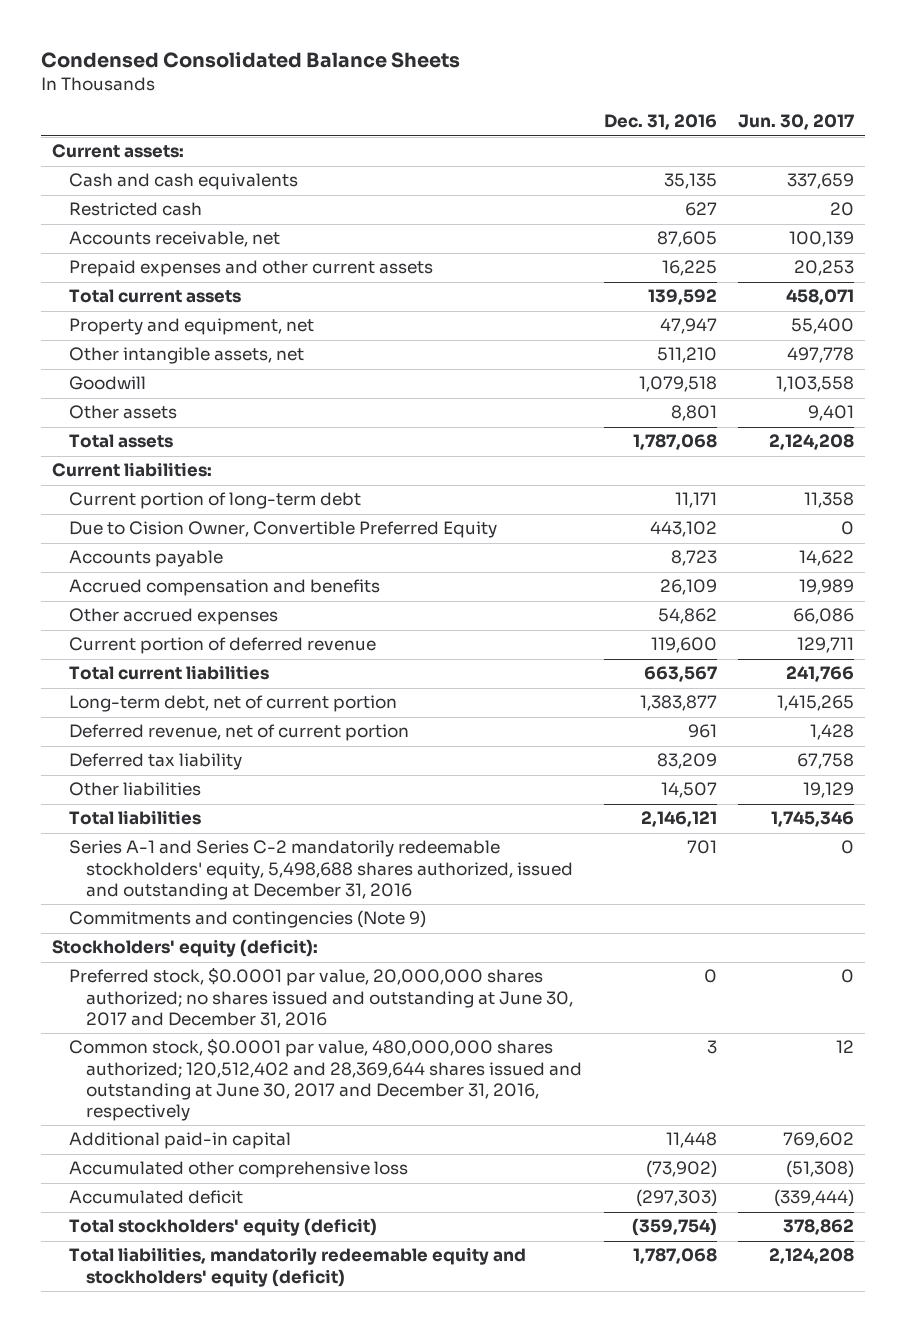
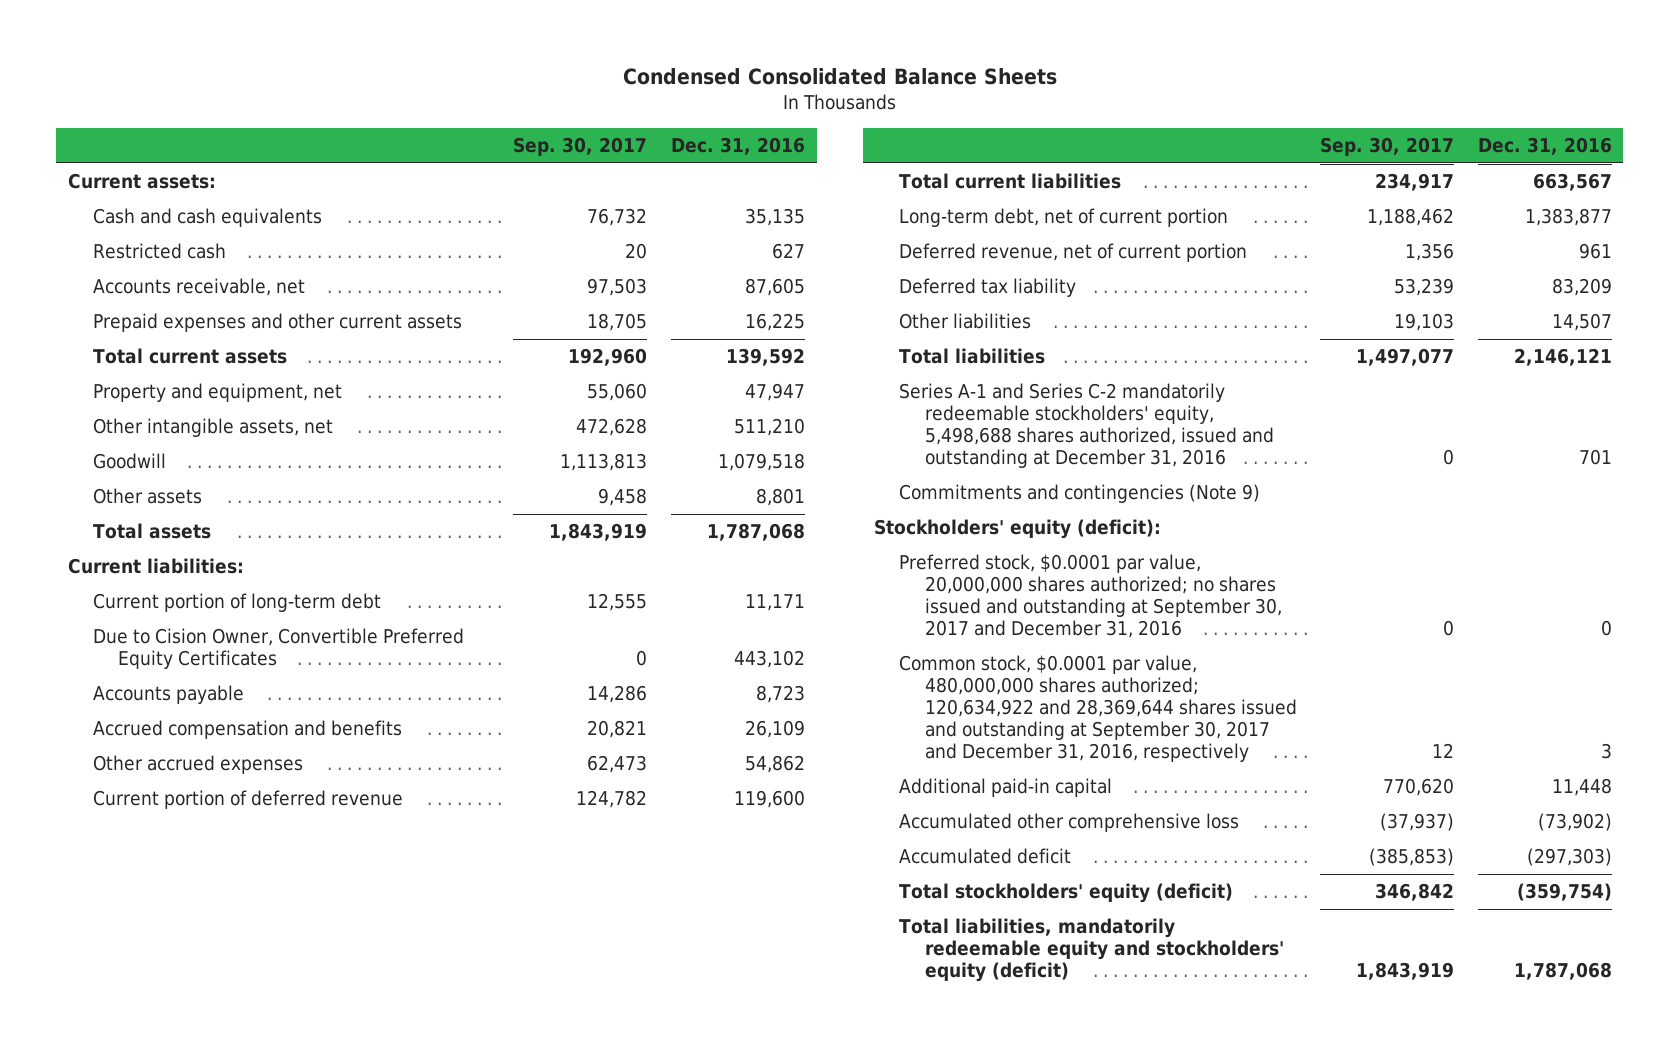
- | Dec. 31, 2016 | Jun. 30, 2017
+ | Sep. 30, 2017 | Dec. 31, 2016
- Due to Cision Owner, Convertible Preferred Equity | 443,102 | 0
+ Due to Cision Owner, Convertible Preferred Equity Certificates | 0 | 443,102
- Preferred stock, $0.0001 par value, 20,000,000 shares authorized; no shares issued and outstanding at June 30, 2017 and December 31, 2016 | 0 | 0
- Common stock, $0.0001 par value, 480,000,000 shares authorized; 120,512,402 and 28,369,644 shares issued and outstanding at June 30, 2017 and December 31, 2016, respectively | 3 | 12
+ Preferred stock, $0.0001 par value, 20,000,000 shares authorized; no shares issued and outstanding at September 30, 2017 and December 31, 2016 | 0 | 0
+ Common stock, $0.0001 par value, 480,000,000 shares authorized; 120,634,922 and 28,369,644 shares issued and outstanding at September 30, 2017 and December 31, 2016, respectively | 12 | 3

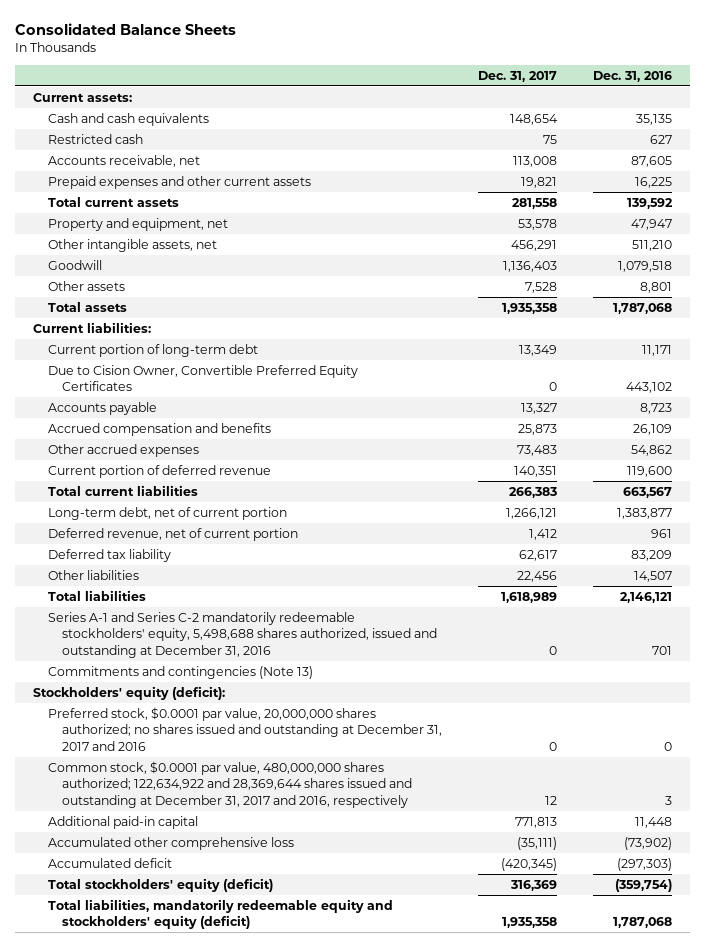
- Condensed Consolidated Balance Sheets
+ Consolidated Balance Sheets
- | Sep. 30, 2017 | Dec. 31, 2016
+ | Dec. 31, 2017 | Dec. 31, 2016
- Commitments and contingencies (Note 9)
+ Commitments and contingencies (Note 13)
- Preferred stock, $0.0001 par value, 20,000,000 shares authorized; no shares issued and outstanding at September 30, 2017 and December 31, 2016 | 0 | 0
- Common stock, $0.0001 par value, 480,000,000 shares authorized; 120,634,922 and 28,369,644 shares issued and outstanding at September 30, 2017 and December 31, 2016, respectively | 12 | 3
+ Preferred stock, $0.0001 par value, 20,000,000 shares authorized; no shares issued and outstanding at December 31, 2017 and 2016 | 0 | 0
+ Common stock, $0.0001 par value, 480,000,000 shares authorized; 122,634,922 and 28,369,644 shares issued and outstanding at December 31, 2017 and 2016, respectively | 12 | 3

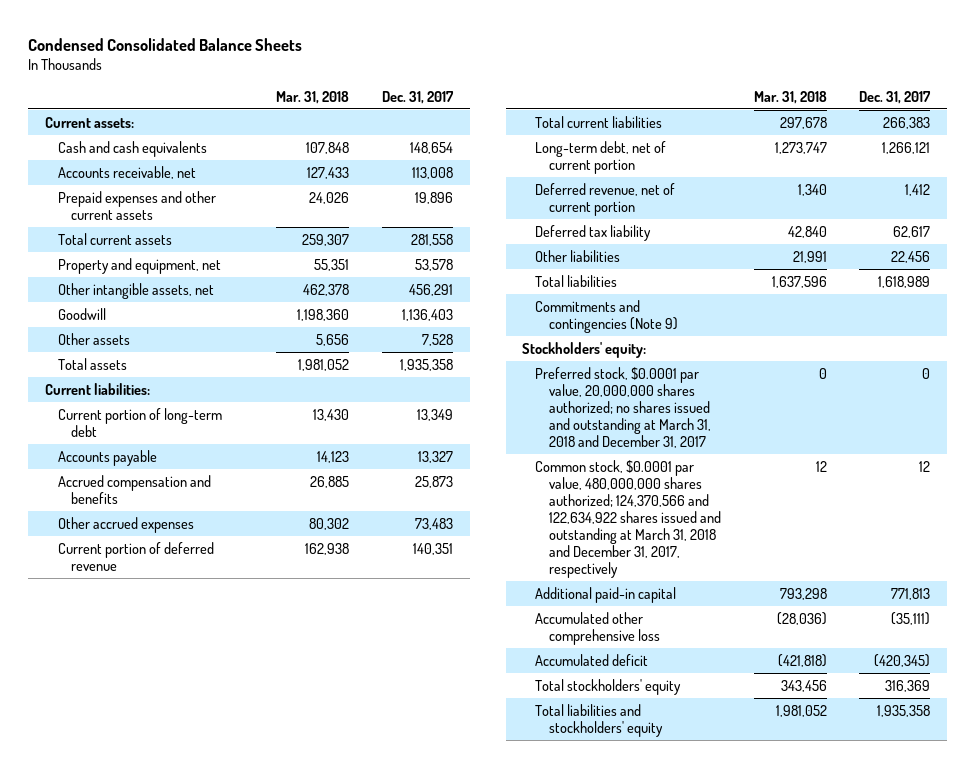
- Consolidated Balance Sheets
+ Condensed Consolidated Balance Sheets
- | Dec. 31, 2017 | Dec. 31, 2016
+ | Mar. 31, 2018 | Dec. 31, 2017
- Restricted cash | 75 | 627
- Prepaid expenses and other current assets | 19,821 | 16,225
+ Prepaid expenses and other current assets | 24,026 | 19,896
- Due to Cision Owner, Convertible Preferred Equity Certificates | 0 | 443,102
- Series A-1 and Series C-2 mandatorily redeemable stockholders' equity, 5,498,688 shares authorized, issued and outstanding at December 31, 2016 | 0 | 701
- Commitments and contingencies (Note 13)
- Stockholders' equity (deficit):
- Preferred stock, $0.0001 par value, 20,000,000 shares authorized; no shares issued and outstanding at December 31, 2017 and 2016 | 0 | 0
- Common stock, $0.0001 par value, 480,000,000 shares authorized; 122,634,922 and 28,369,644 shares issued and outstanding at December 31, 2017 and 2016, respectively | 12 | 3
+ Commitments and contingencies (Note 9)
+ Stockholders' equity:
+ Preferred stock, $0.0001 par value, 20,000,000 shares authorized; no shares issued and outstanding at March 31, 2018 and December 31, 2017 | 0 | 0
+ Common stock, $0.0001 par value, 480,000,000 shares authorized; 124,370,566 and 122,634,922 shares issued and outstanding at March 31, 2018 and December 31, 2017, respectively | 12 | 12
- Total stockholders' equity (deficit) | 316,369 | (359,754)
- Total liabilities, mandatorily redeemable equity and stockholders' equity (deficit) | 1,935,358 | 1,787,068
+ Total stockholders' equity | 343,456 | 316,369
+ Total liabilities and stockholders' equity | 1,981,052 | 1,935,358

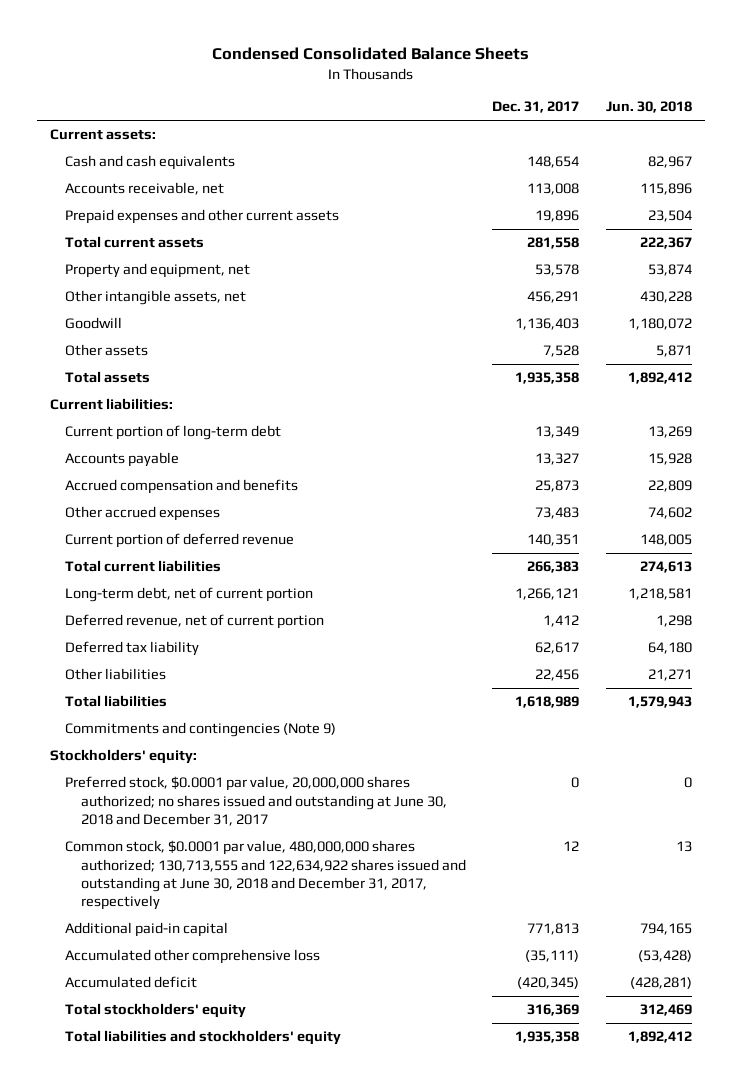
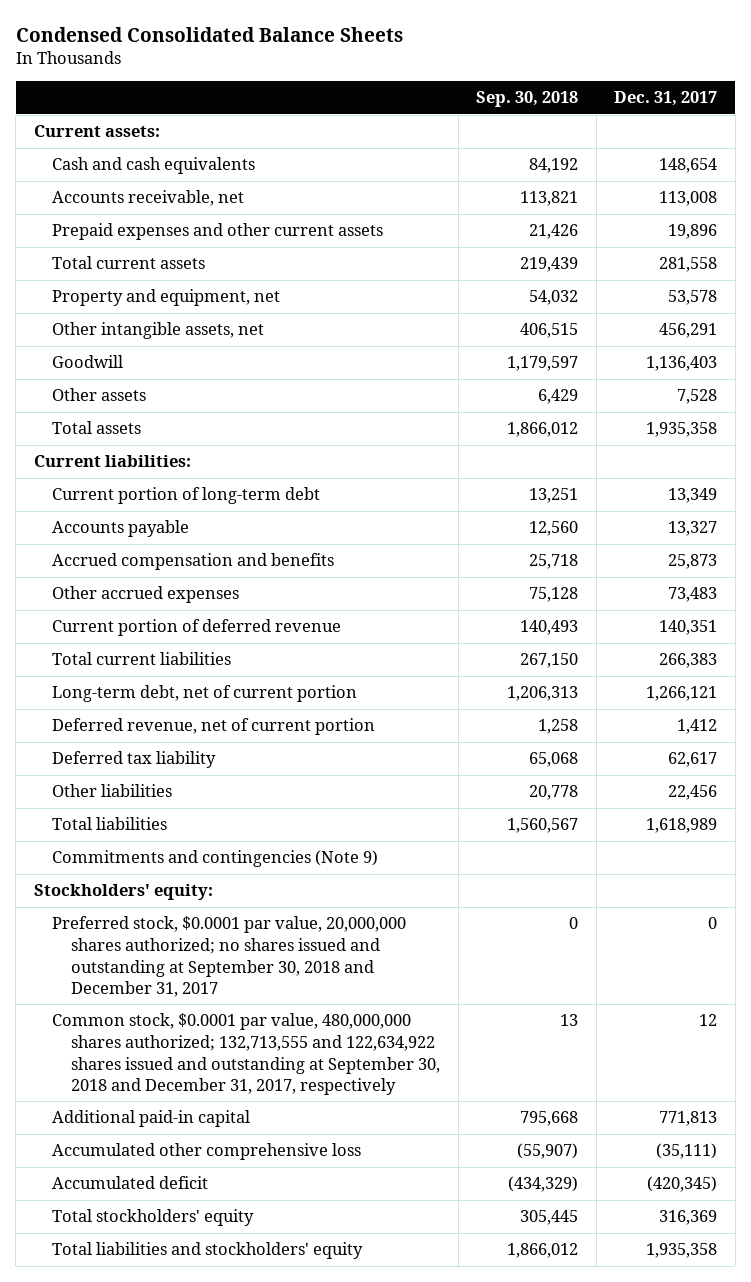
- | Dec. 31, 2017 | Jun. 30, 2018
+ | Sep. 30, 2018 | Dec. 31, 2017
- Preferred stock, $0.0001 par value, 20,000,000 shares authorized; no shares issued and outstanding at June 30, 2018 and December 31, 2017 | 0 | 0
- Common stock, $0.0001 par value, 480,000,000 shares authorized; 130,713,555 and 122,634,922 shares issued and outstanding at June 30, 2018 and December 31, 2017, respectively | 12 | 13
+ Preferred stock, $0.0001 par value, 20,000,000 shares authorized; no shares issued and outstanding at September 30, 2018 and December 31, 2017 | 0 | 0
+ Common stock, $0.0001 par value, 480,000,000 shares authorized; 132,713,555 and 122,634,922 shares issued and outstanding at September 30, 2018 and December 31, 2017, respectively | 13 | 12

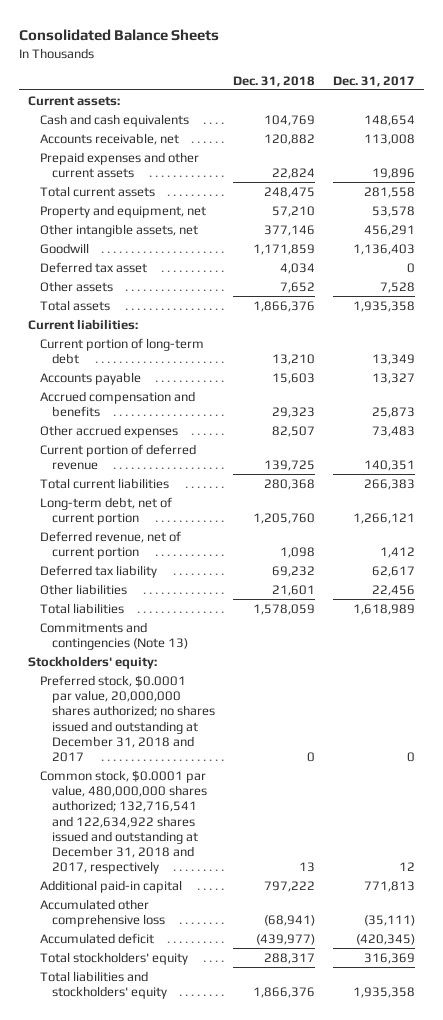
- Condensed Consolidated Balance Sheets
+ Consolidated Balance Sheets
- | Sep. 30, 2018 | Dec. 31, 2017
+ | Dec. 31, 2018 | Dec. 31, 2017
+ Deferred tax asset | 4,034 | 0
- Commitments and contingencies (Note 9)
+ Commitments and contingencies (Note 13)
- Preferred stock, $0.0001 par value, 20,000,000 shares authorized; no shares issued and outstanding at September 30, 2018 and December 31, 2017 | 0 | 0
- Common stock, $0.0001 par value, 480,000,000 shares authorized; 132,713,555 and 122,634,922 shares issued and outstanding at September 30, 2018 and December 31, 2017, respectively | 13 | 12
+ Preferred stock, $0.0001 par value, 20,000,000 shares authorized; no shares issued and outstanding at December 31, 2018 and 2017 | 0 | 0
+ Common stock, $0.0001 par value, 480,000,000 shares authorized; 132,716,541 and 122,634,922 shares issued and outstanding at December 31, 2018 and 2017, respectively | 13 | 12

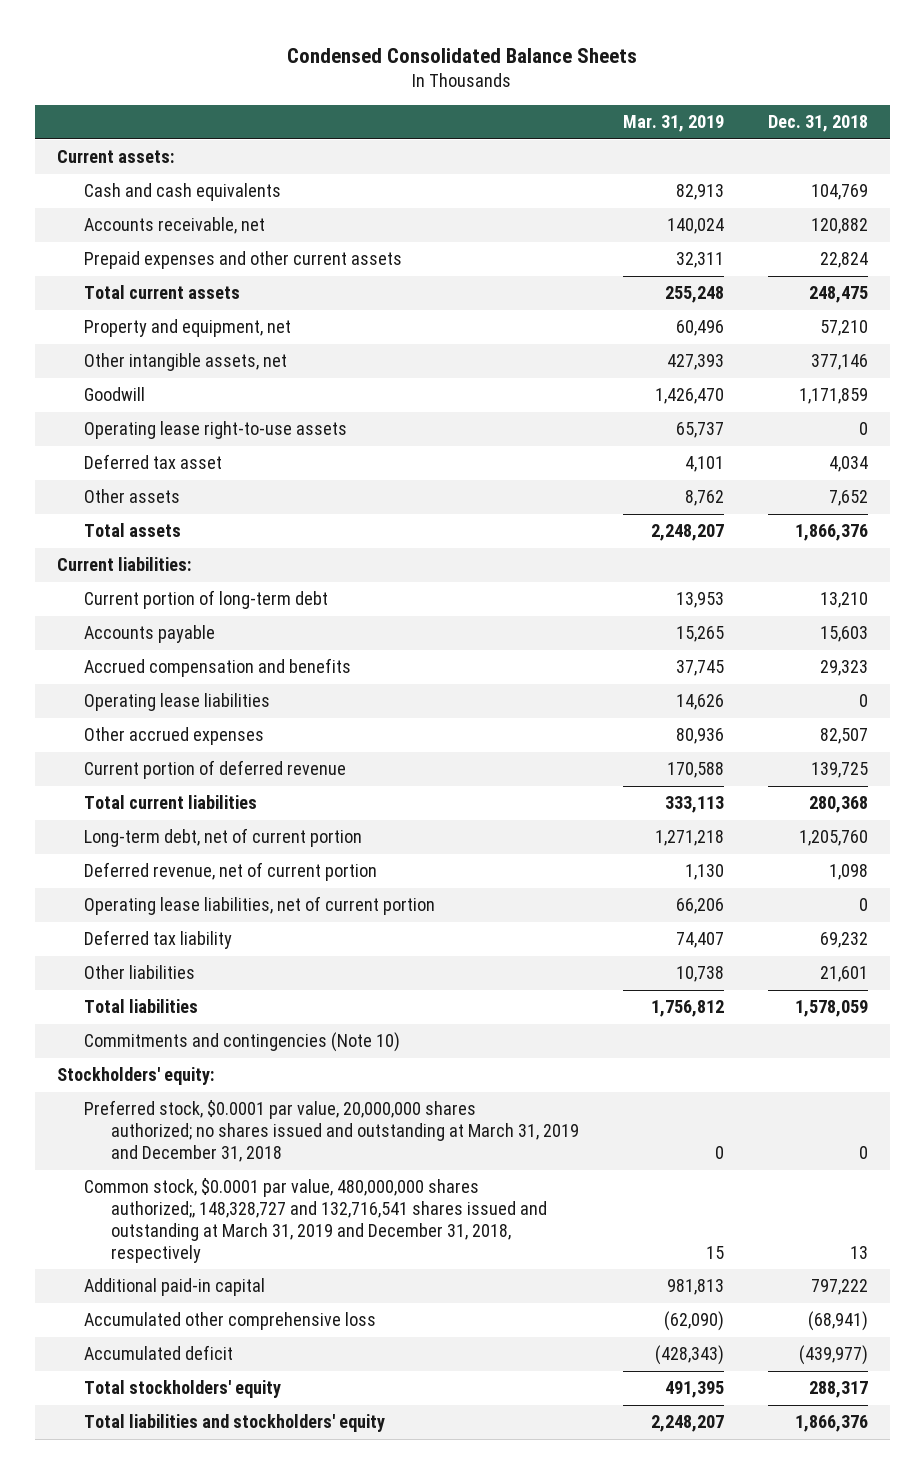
- Consolidated Balance Sheets
+ Condensed Consolidated Balance Sheets
- | Dec. 31, 2018 | Dec. 31, 2017
+ | Mar. 31, 2019 | Dec. 31, 2018
+ Operating lease right-to-use assets | 65,737 | 0
+ Operating lease liabilities | 14,626 | 0
+ Operating lease liabilities, net of current portion | 66,206 | 0
- Commitments and contingencies (Note 13)
+ Commitments and contingencies (Note 10)
- Preferred stock, $0.0001 par value, 20,000,000 shares authorized; no shares issued and outstanding at December 31, 2018 and 2017 | 0 | 0
- Common stock, $0.0001 par value, 480,000,000 shares authorized; 132,716,541 and 122,634,922 shares issued and outstanding at December 31, 2018 and 2017, respectively | 13 | 12
+ Preferred stock, $0.0001 par value, 20,000,000 shares authorized; no shares issued and outstanding at March 31, 2019 and December 31, 2018 | 0 | 0
+ Common stock, $0.0001 par value, 480,000,000 shares authorized;, 148,328,727 and 132,716,541 shares issued and outstanding at March 31, 2019 and December 31, 2018, respectively | 15 | 13

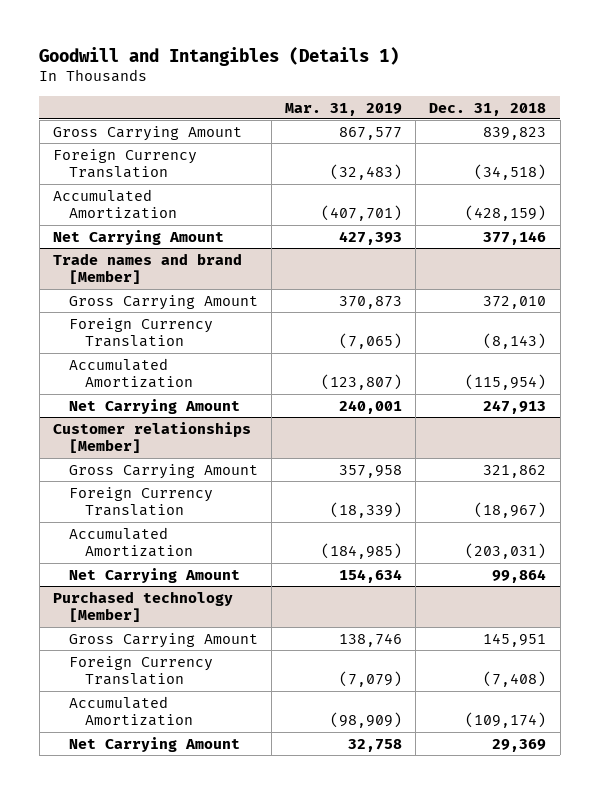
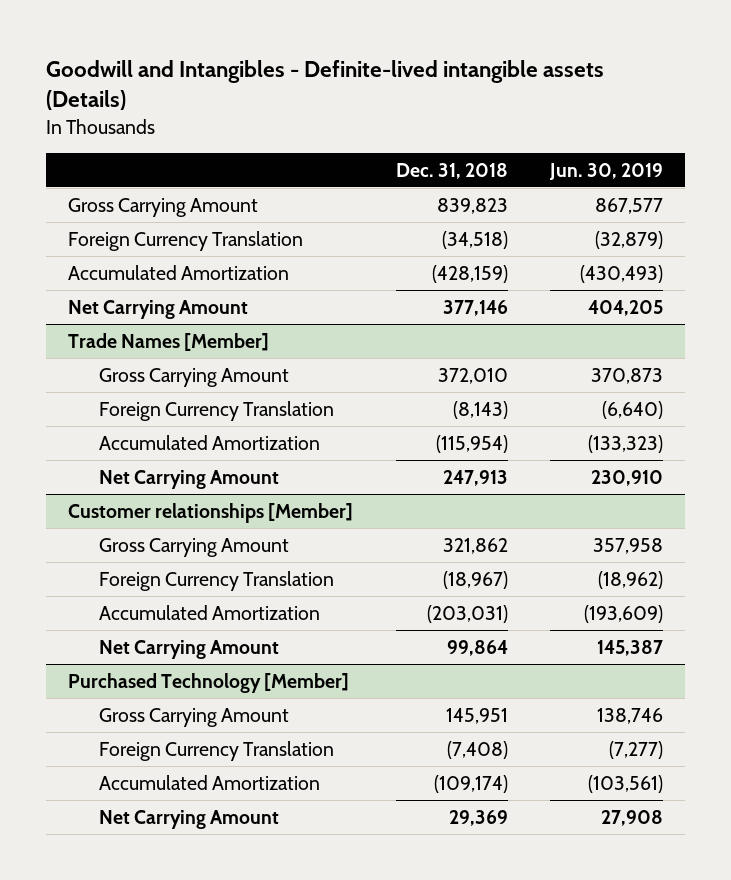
- Goodwill and Intangibles (Details 1)
+ Goodwill and Intangibles - Definite-lived intangible assets (Details)
- | Mar. 31, 2019 | Dec. 31, 2018
+ | Dec. 31, 2018 | Jun. 30, 2019
- Trade names and brand [Member]
+ Trade Names [Member]
- Purchased technology [Member]
+ Purchased Technology [Member]

